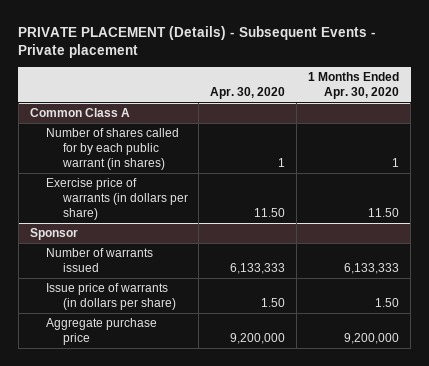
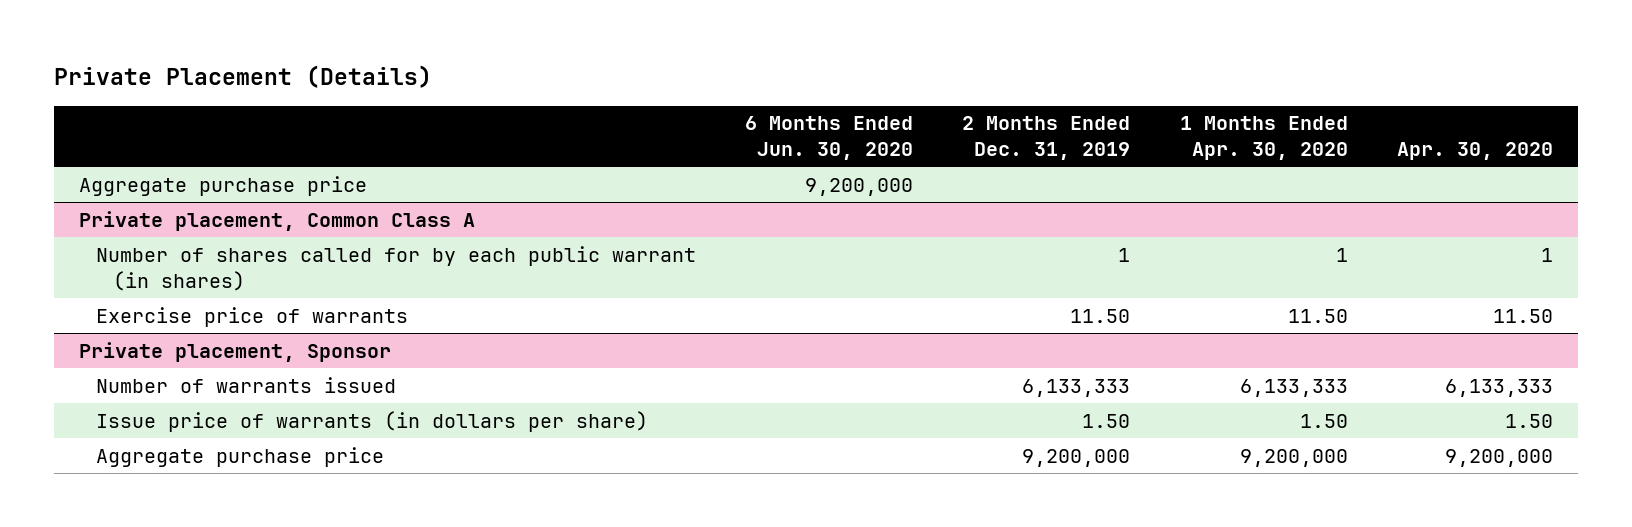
- PRIVATE PLACEMENT (Details) - Subsequent Events - Private placement
+ Private Placement (Details)
- | Apr. 30, 2020 | 1 Months Ended Apr. 30, 2020
+ | 6 Months Ended Jun. 30, 2020 | 2 Months Ended Dec. 31, 2019 | 1 Months Ended Apr. 30, 2020 | Apr. 30, 2020
- Common Class A
+ Aggregate purchase price | 9,200,000 | | |
+ Private placement, Common Class A
- Exercise price of warrants (in dollars per share) | 11.50 | 11.50
- Sponsor
+ Exercise price of warrants | | 11.50 | 11.50 | 11.50
+ Private placement, Sponsor

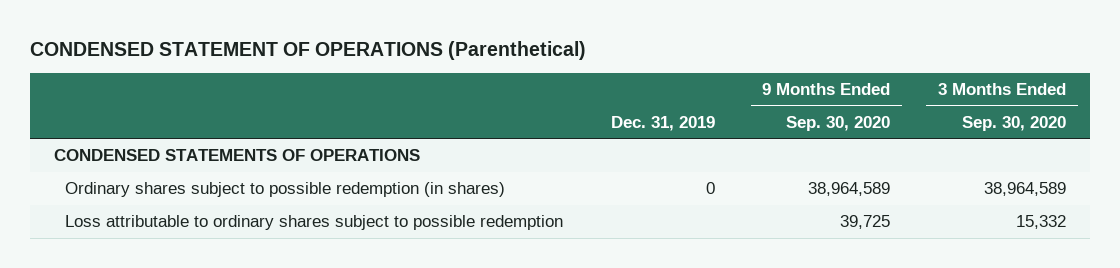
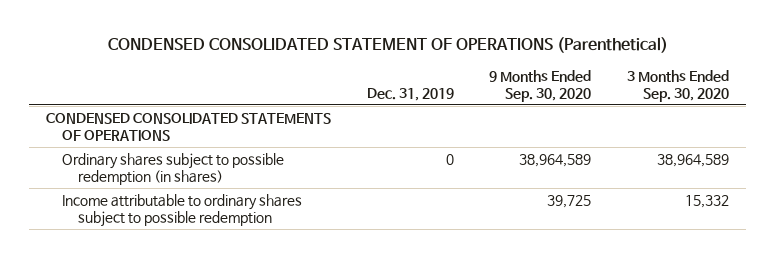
- CONDENSED STATEMENT OF OPERATIONS (Parenthetical)
+ CONDENSED CONSOLIDATED STATEMENT OF OPERATIONS (Parenthetical)
- CONDENSED STATEMENTS OF OPERATIONS
+ CONDENSED CONSOLIDATED STATEMENTS OF OPERATIONS
- Loss attributable to ordinary shares subject to possible redemption | | 39,725 | 15,332
+ Income attributable to ordinary shares subject to possible redemption | | 39,725 | 15,332

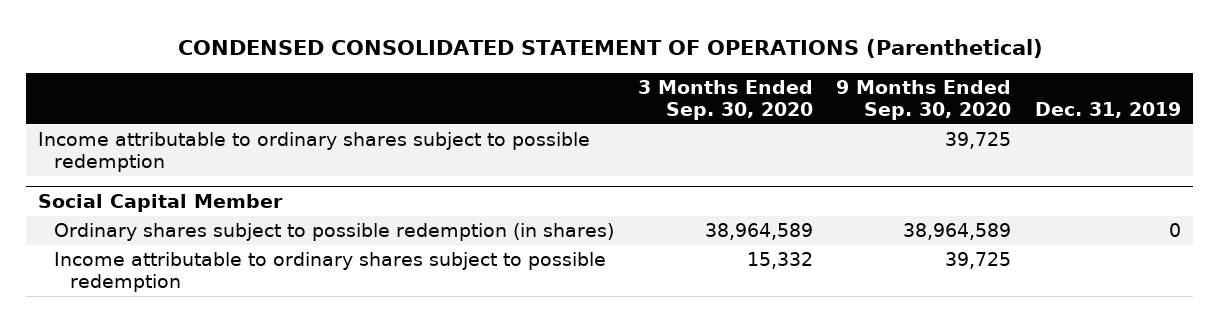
- | Dec. 31, 2019 | 9 Months Ended Sep. 30, 2020 | 3 Months Ended Sep. 30, 2020
+ | 3 Months Ended Sep. 30, 2020 | 9 Months Ended Sep. 30, 2020 | Dec. 31, 2019
- CONDENSED CONSOLIDATED STATEMENTS OF OPERATIONS
+ Income attributable to ordinary shares subject to possible redemption | | 39,725 |
+ Social Capital Member

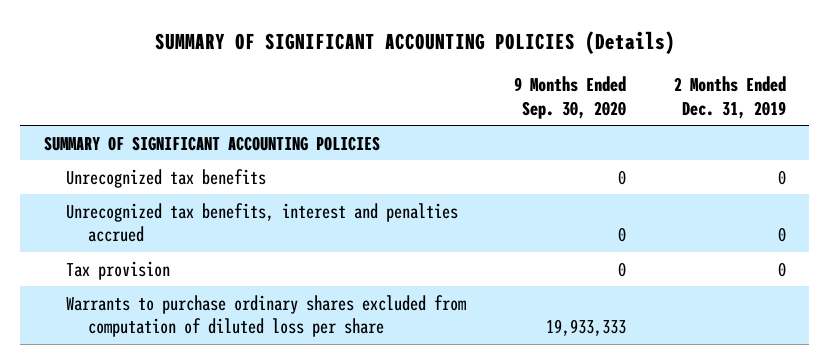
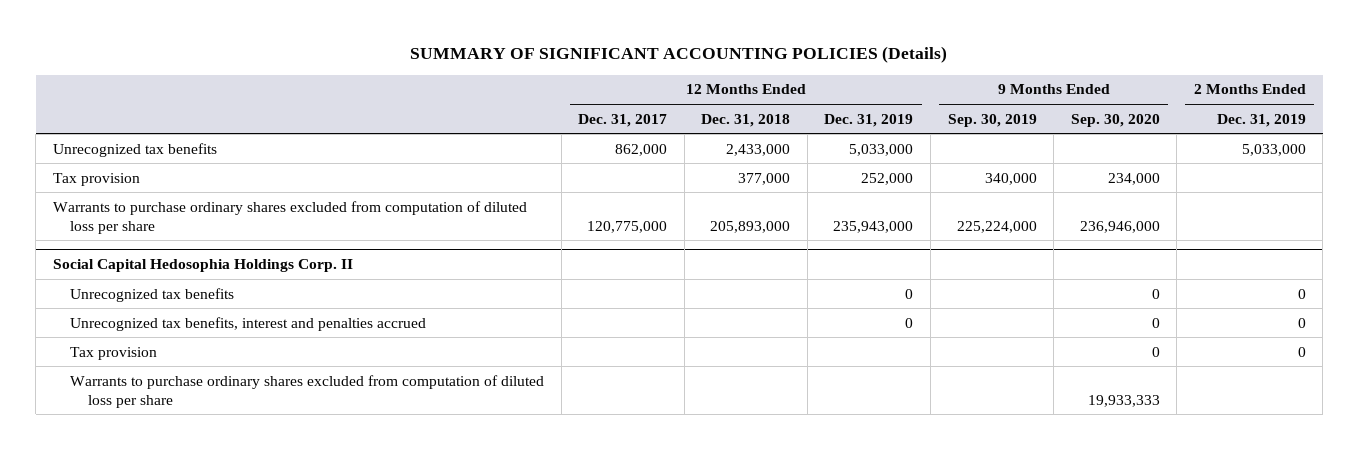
- | 9 Months Ended Sep. 30, 2020 | 2 Months Ended Dec. 31, 2019
+ | 12 Months Ended Dec. 31, 2017 | 12 Months Ended Dec. 31, 2018 | 12 Months Ended Dec. 31, 2019 | 9 Months Ended Sep. 30, 2019 | 9 Months Ended Sep. 30, 2020 | 2 Months Ended Dec. 31, 2019
- SUMMARY OF SIGNIFICANT ACCOUNTING POLICIES
+ Unrecognized tax benefits | 862,000 | 2,433,000 | 5,033,000 | | | 5,033,000
+ Tax provision | | 377,000 | 252,000 | 340,000 | 234,000 |
+ Warrants to purchase ordinary shares excluded from computation of diluted loss per share | 120,775,000 | 205,893,000 | 235,943,000 | 225,224,000 | 236,946,000 |
+ Social Capital Hedosophia Holdings Corp. II

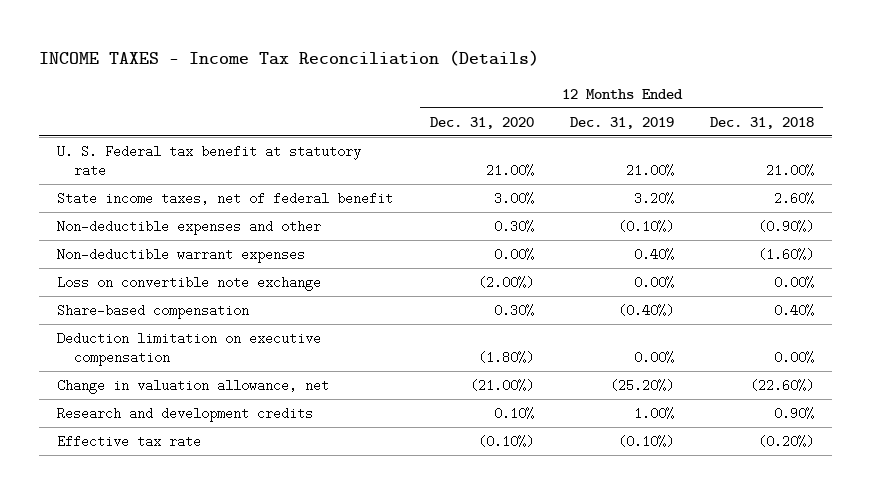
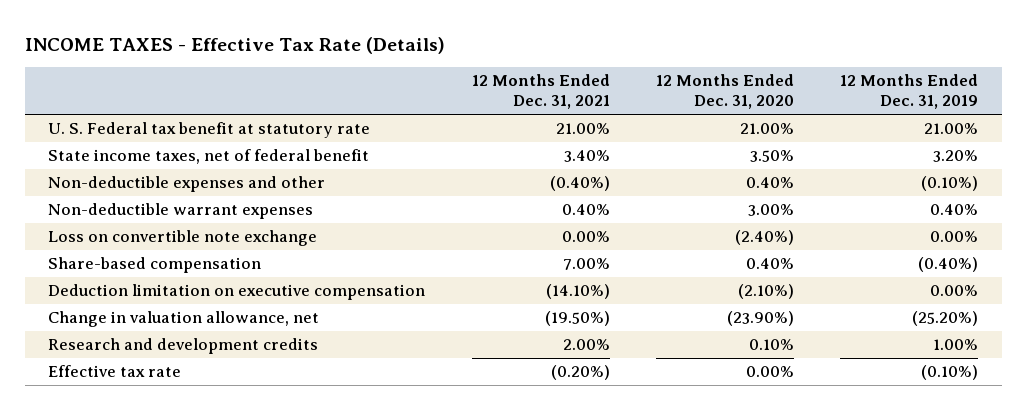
- INCOME TAXES - Income Tax Reconciliation (Details)
+ INCOME TAXES - Effective Tax Rate (Details)
- | 12 Months Ended Dec. 31, 2020 | 12 Months Ended Dec. 31, 2019 | 12 Months Ended Dec. 31, 2018
+ | 12 Months Ended Dec. 31, 2021 | 12 Months Ended Dec. 31, 2020 | 12 Months Ended Dec. 31, 2019
- State income taxes, net of federal benefit | 3.00% | 3.20% | 2.60%
- Non-deductible expenses and other | 0.30% | (0.10%) | (0.90%)
- Non-deductible warrant expenses | 0.00% | 0.40% | (1.60%)
- Loss on convertible note exchange | (2.00%) | 0.00% | 0.00%
- Share-based compensation | 0.30% | (0.40%) | 0.40%
- Deduction limitation on executive compensation | (1.80%) | 0.00% | 0.00%
- Change in valuation allowance, net | (21.00%) | (25.20%) | (22.60%)
+ State income taxes, net of federal benefit | 3.40% | 3.50% | 3.20%
+ Non-deductible expenses and other | (0.40%) | 0.40% | (0.10%)
+ Non-deductible warrant expenses | 0.40% | 3.00% | 0.40%
+ Loss on convertible note exchange | 0.00% | (2.40%) | 0.00%
+ Share-based compensation | 7.00% | 0.40% | (0.40%)
+ Deduction limitation on executive compensation | (14.10%) | (2.10%) | 0.00%
+ Change in valuation allowance, net | (19.50%) | (23.90%) | (25.20%)
- Effective tax rate | (0.10%) | (0.10%) | (0.20%)
+ Effective tax rate | (0.20%) | 0.00% | (0.10%)

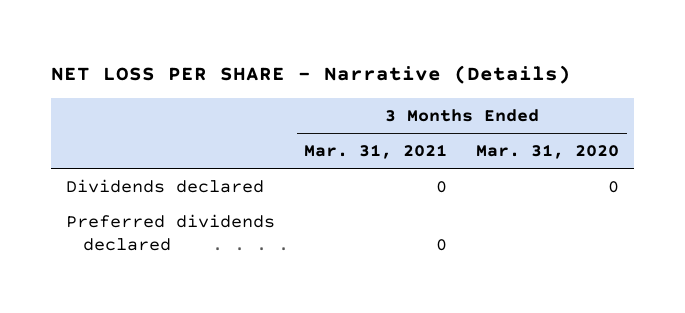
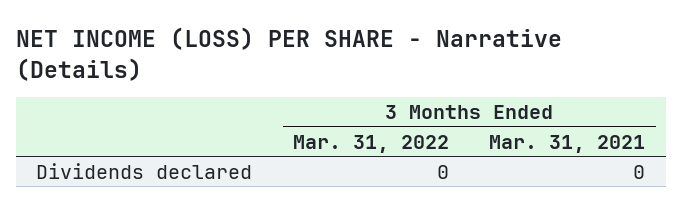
- NET LOSS PER SHARE - Narrative (Details)
+ NET INCOME (LOSS) PER SHARE - Narrative (Details)
- | 3 Months Ended Mar. 31, 2021 | 3 Months Ended Mar. 31, 2020
+ | 3 Months Ended Mar. 31, 2022 | 3 Months Ended Mar. 31, 2021
- Preferred dividends declared | 0 |

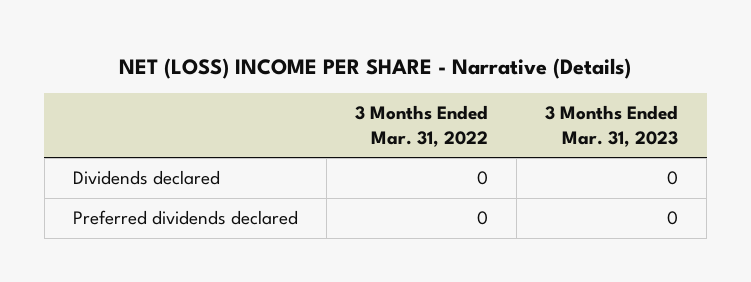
- NET INCOME (LOSS) PER SHARE - Narrative (Details)
+ NET (LOSS) INCOME PER SHARE - Narrative (Details)
- | 3 Months Ended Mar. 31, 2022 | 3 Months Ended Mar. 31, 2021
+ | 3 Months Ended Mar. 31, 2022 | 3 Months Ended Mar. 31, 2023
+ Preferred dividends declared | 0 | 0

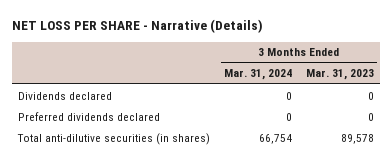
- NET (LOSS) INCOME PER SHARE - Narrative (Details)
+ NET LOSS PER SHARE - Narrative (Details)
- | 3 Months Ended Mar. 31, 2022 | 3 Months Ended Mar. 31, 2023
+ | 3 Months Ended Mar. 31, 2024 | 3 Months Ended Mar. 31, 2023
+ Total anti-dilutive securities (in shares) | 66,754 | 89,578

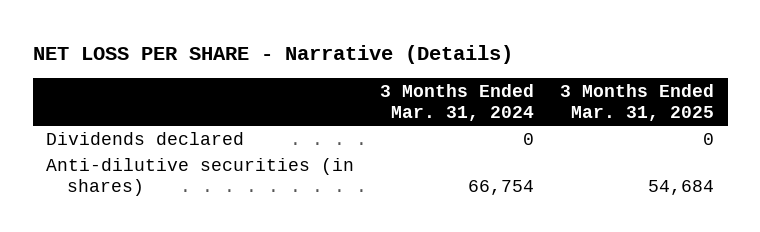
- | 3 Months Ended Mar. 31, 2024 | 3 Months Ended Mar. 31, 2023
+ | 3 Months Ended Mar. 31, 2024 | 3 Months Ended Mar. 31, 2025
- Preferred dividends declared | 0 | 0
- Total anti-dilutive securities (in shares) | 66,754 | 89,578
+ Anti-dilutive securities (in shares) | 66,754 | 54,684

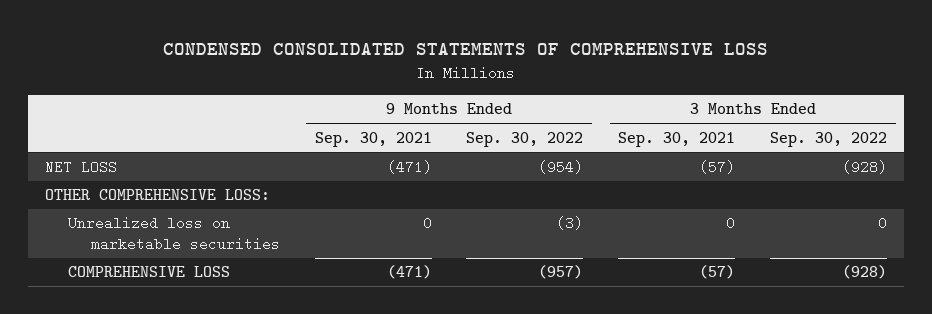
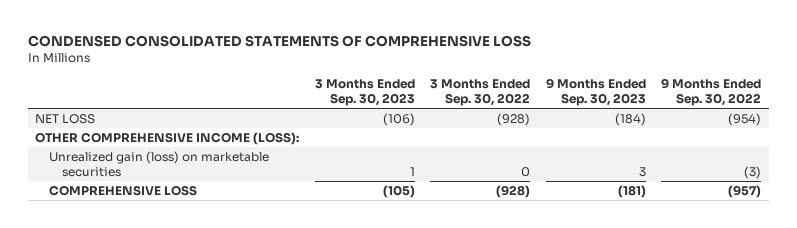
- | 9 Months Ended Sep. 30, 2021 | 9 Months Ended Sep. 30, 2022 | 3 Months Ended Sep. 30, 2021 | 3 Months Ended Sep. 30, 2022
+ | 3 Months Ended Sep. 30, 2023 | 3 Months Ended Sep. 30, 2022 | 9 Months Ended Sep. 30, 2023 | 9 Months Ended Sep. 30, 2022
- OTHER COMPREHENSIVE LOSS:
- Unrealized loss on marketable securities | 0 | (3) | 0 | 0
+ OTHER COMPREHENSIVE INCOME (LOSS):
+ Unrealized gain (loss) on marketable securities | 1 | 0 | 3 | (3)

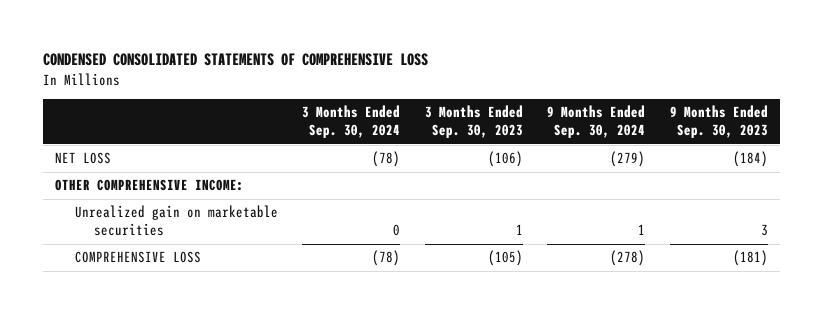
- | 3 Months Ended Sep. 30, 2023 | 3 Months Ended Sep. 30, 2022 | 9 Months Ended Sep. 30, 2023 | 9 Months Ended Sep. 30, 2022
+ | 3 Months Ended Sep. 30, 2024 | 3 Months Ended Sep. 30, 2023 | 9 Months Ended Sep. 30, 2024 | 9 Months Ended Sep. 30, 2023
- OTHER COMPREHENSIVE INCOME (LOSS):
- Unrealized gain (loss) on marketable securities | 1 | 0 | 3 | (3)
+ OTHER COMPREHENSIVE INCOME:
+ Unrealized gain on marketable securities | 0 | 1 | 1 | 3

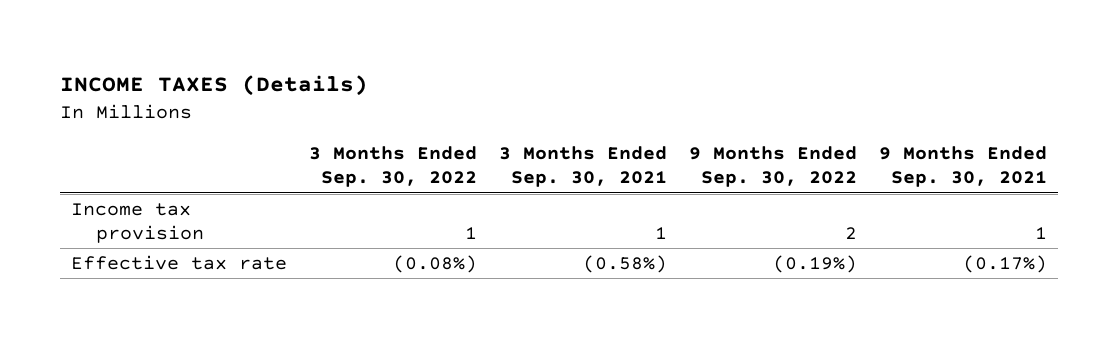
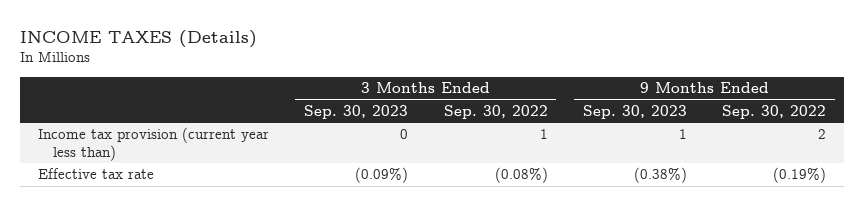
- | 3 Months Ended Sep. 30, 2022 | 3 Months Ended Sep. 30, 2021 | 9 Months Ended Sep. 30, 2022 | 9 Months Ended Sep. 30, 2021
+ | 3 Months Ended Sep. 30, 2023 | 3 Months Ended Sep. 30, 2022 | 9 Months Ended Sep. 30, 2023 | 9 Months Ended Sep. 30, 2022
- Income tax provision | 1 | 1 | 2 | 1
+ Income tax provision (current year less than) | 0 | 1 | 1 | 2

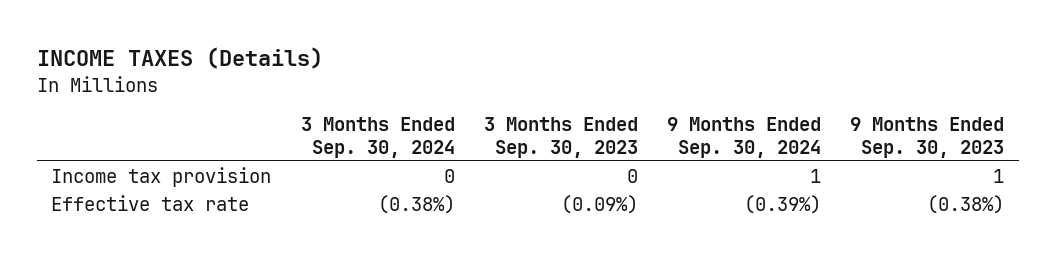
- | 3 Months Ended Sep. 30, 2023 | 3 Months Ended Sep. 30, 2022 | 9 Months Ended Sep. 30, 2023 | 9 Months Ended Sep. 30, 2022
+ | 3 Months Ended Sep. 30, 2024 | 3 Months Ended Sep. 30, 2023 | 9 Months Ended Sep. 30, 2024 | 9 Months Ended Sep. 30, 2023
- Income tax provision (current year less than) | 0 | 1 | 1 | 2
+ Income tax provision | 0 | 0 | 1 | 1

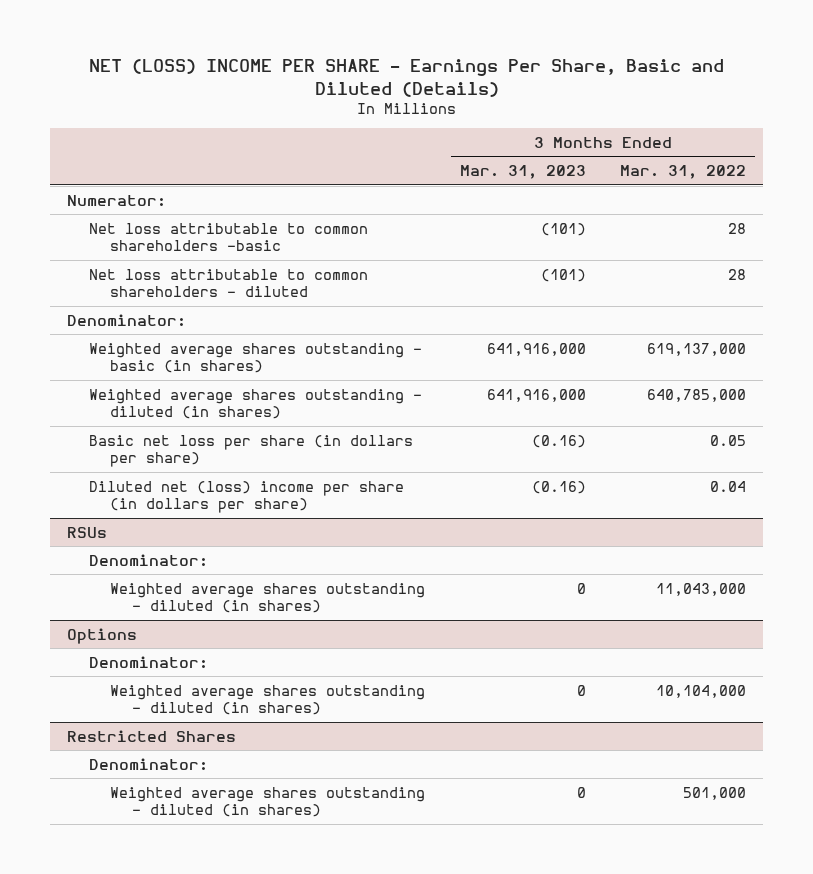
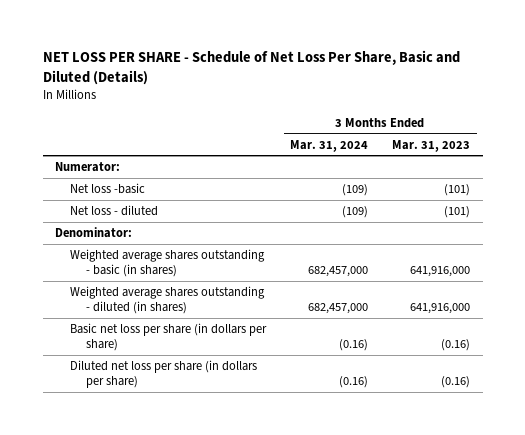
- NET (LOSS) INCOME PER SHARE - Earnings Per Share, Basic and Diluted (Details)
+ NET LOSS PER SHARE - Schedule of Net Loss Per Share, Basic and Diluted (Details)
- | 3 Months Ended Mar. 31, 2023 | 3 Months Ended Mar. 31, 2022
+ | 3 Months Ended Mar. 31, 2024 | 3 Months Ended Mar. 31, 2023
- Net loss attributable to common shareholders -basic | (101) | 28
- Net loss attributable to common shareholders - diluted | (101) | 28
+ Net loss -basic | (109) | (101)
+ Net loss - diluted | (109) | (101)
- Diluted net (loss) income per share (in dollars per share) | (0.16) | 0.04
- RSUs
- Denominator:
- Weighted average shares outstanding - diluted (in shares) | 0 | 11,043,000
- Options
- Denominator:
- Weighted average shares outstanding - diluted (in shares) | 0 | 10,104,000
- Restricted Shares
- Denominator:
- Weighted average shares outstanding - diluted (in shares) | 0 | 501,000
+ Diluted net loss per share (in dollars per share) | (0.16) | (0.16)

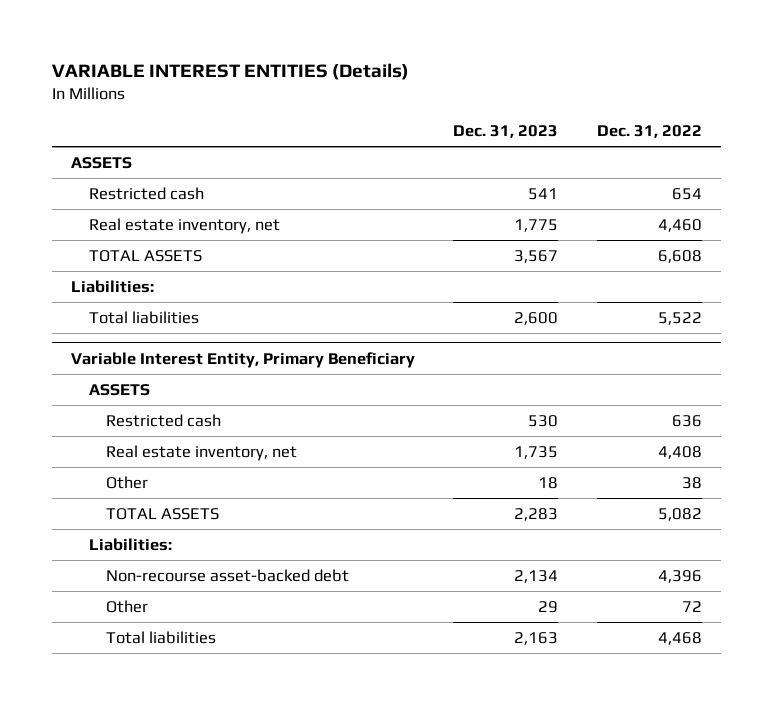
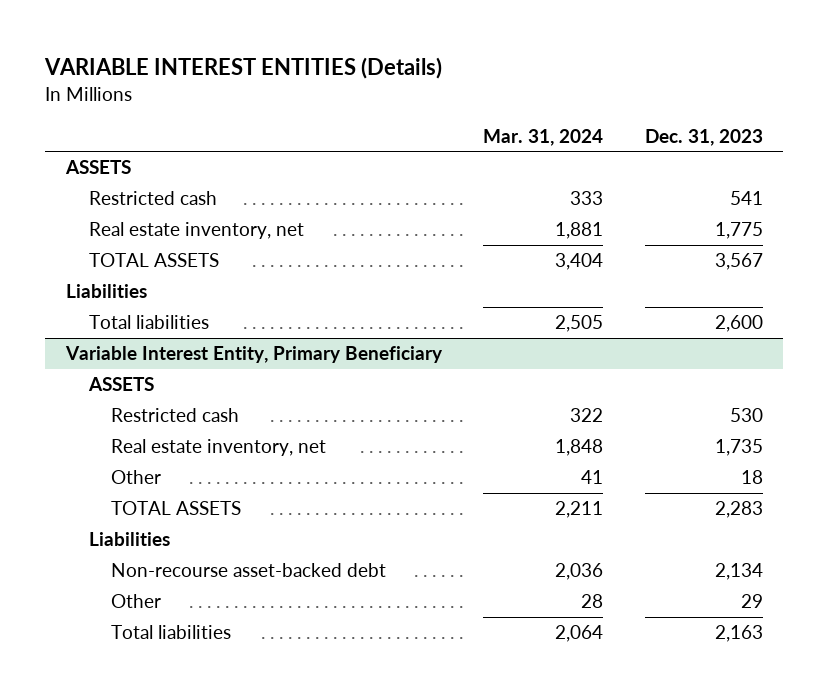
- | Dec. 31, 2023 | Dec. 31, 2022
+ | Mar. 31, 2024 | Dec. 31, 2023
- Liabilities:
+ Liabilities
@ Variable Interest Entity, Primary Beneficiary
- Liabilities:
+ Liabilities

